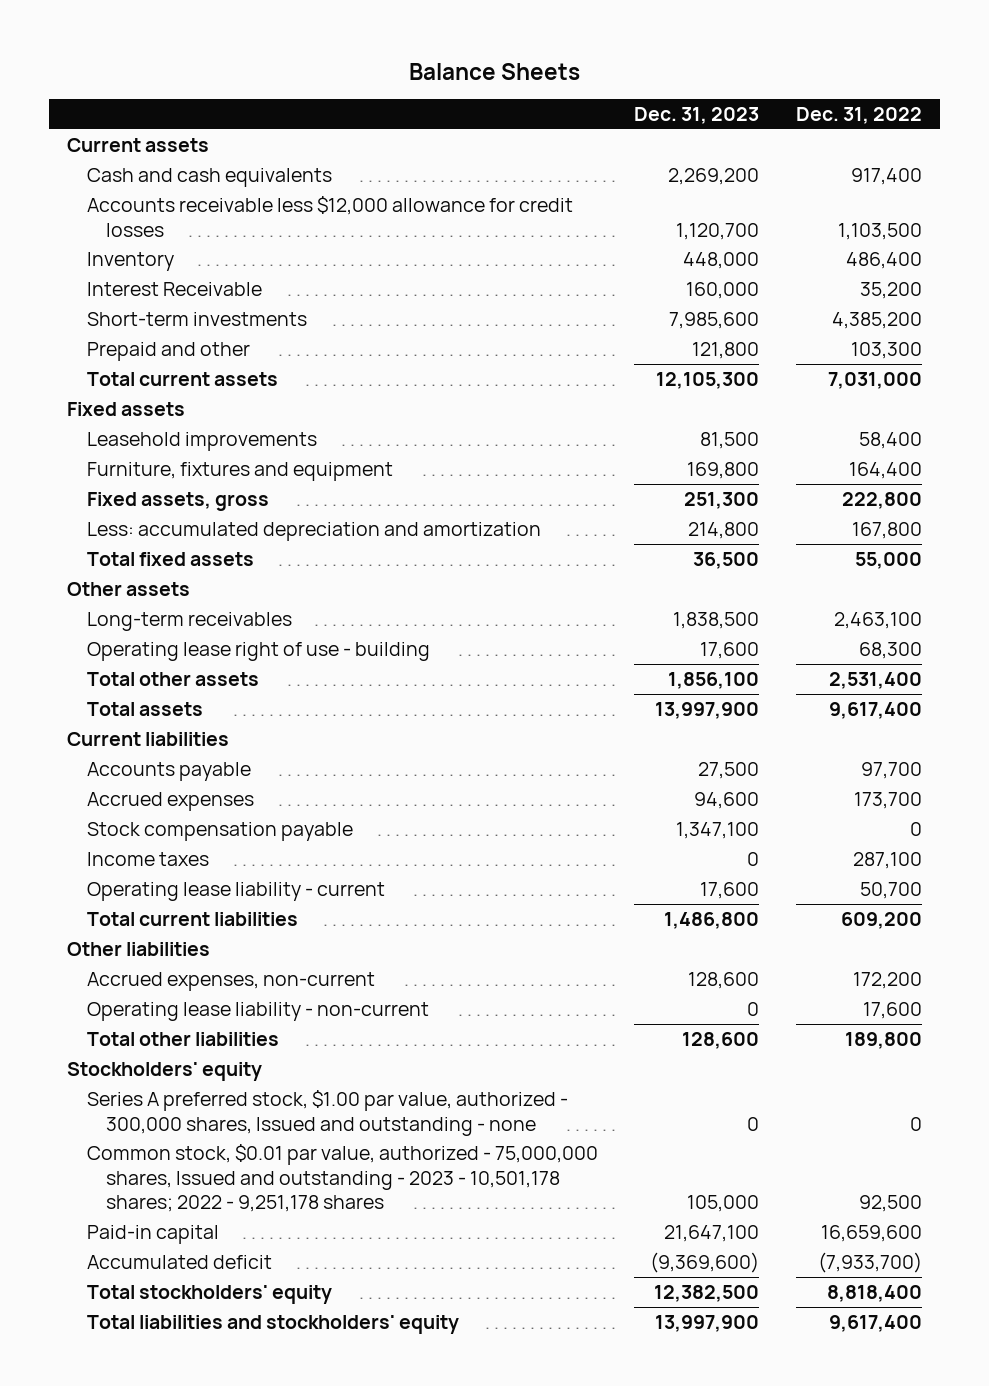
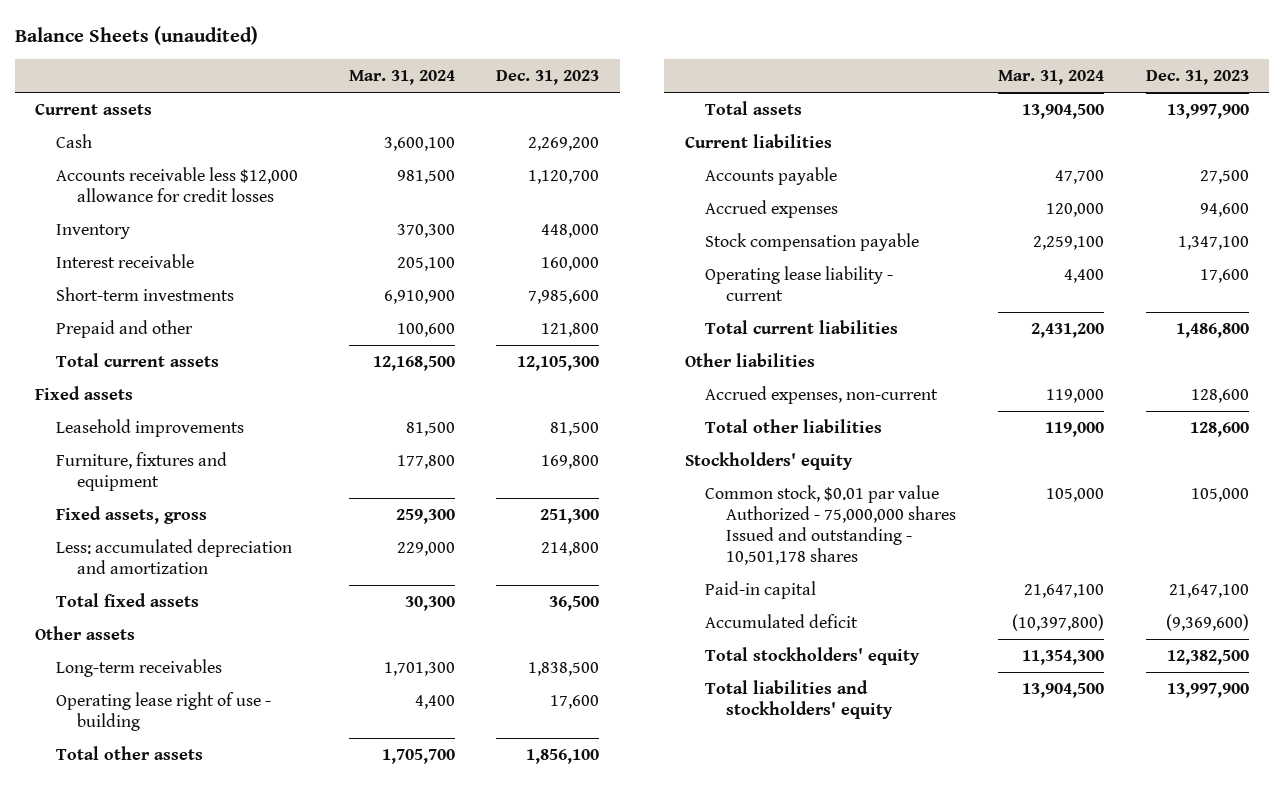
- Balance Sheets
+ Balance Sheets (unaudited)
- | Dec. 31, 2023 | Dec. 31, 2022
+ | Mar. 31, 2024 | Dec. 31, 2023
- Cash and cash equivalents | 2,269,200 | 917,400
+ Cash | 3,600,100 | 2,269,200
- Interest Receivable | 160,000 | 35,200
+ Interest receivable | 205,100 | 160,000
- Income taxes | 0 | 287,100
- Operating lease liability - non-current | 0 | 17,600
- Series A preferred stock, $1.00 par value, authorized - 300,000 shares, Issued and outstanding - none | 0 | 0
- Common stock, $0.01 par value, authorized - 75,000,000 shares, Issued and outstanding - 2023 - 10,501,178 shares; 2022 - 9,251,178 shares | 105,000 | 92,500
+ Common stock, $0.01 par value Authorized - 75,000,000 shares Issued and outstanding - 10,501,178 shares | 105,000 | 105,000

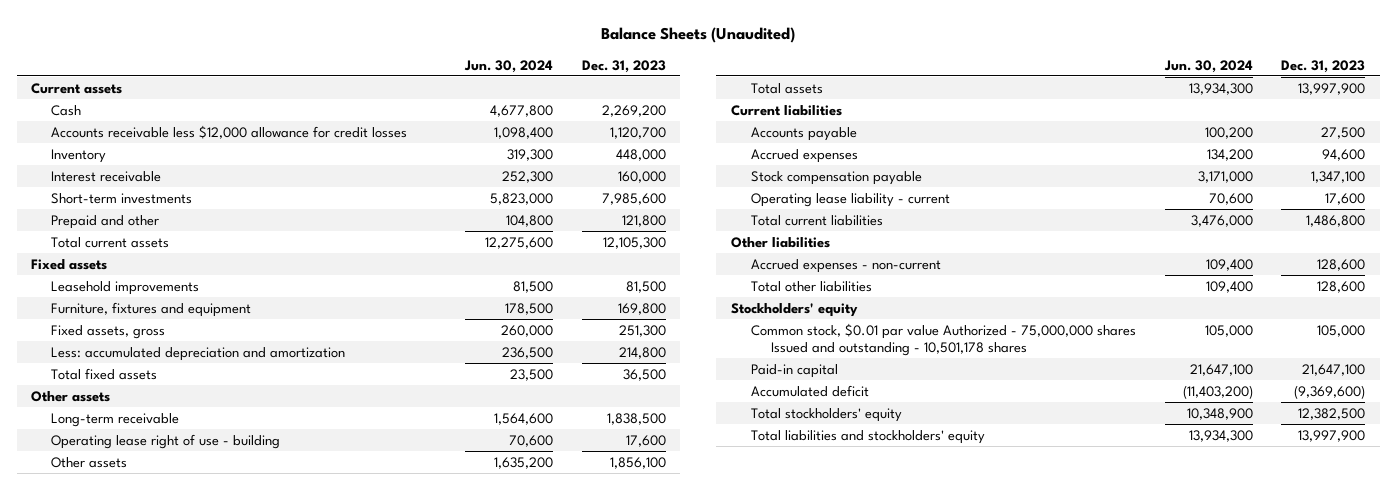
- Balance Sheets (unaudited)
+ Balance Sheets (Unaudited)
- | Mar. 31, 2024 | Dec. 31, 2023
+ | Jun. 30, 2024 | Dec. 31, 2023
- Long-term receivables | 1,701,300 | 1,838,500
+ Long-term receivable | 1,564,600 | 1,838,500
- Total other assets | 1,705,700 | 1,856,100
+ Other assets | 1,635,200 | 1,856,100
- Accrued expenses, non-current | 119,000 | 128,600
+ Accrued expenses - non-current | 109,400 | 128,600

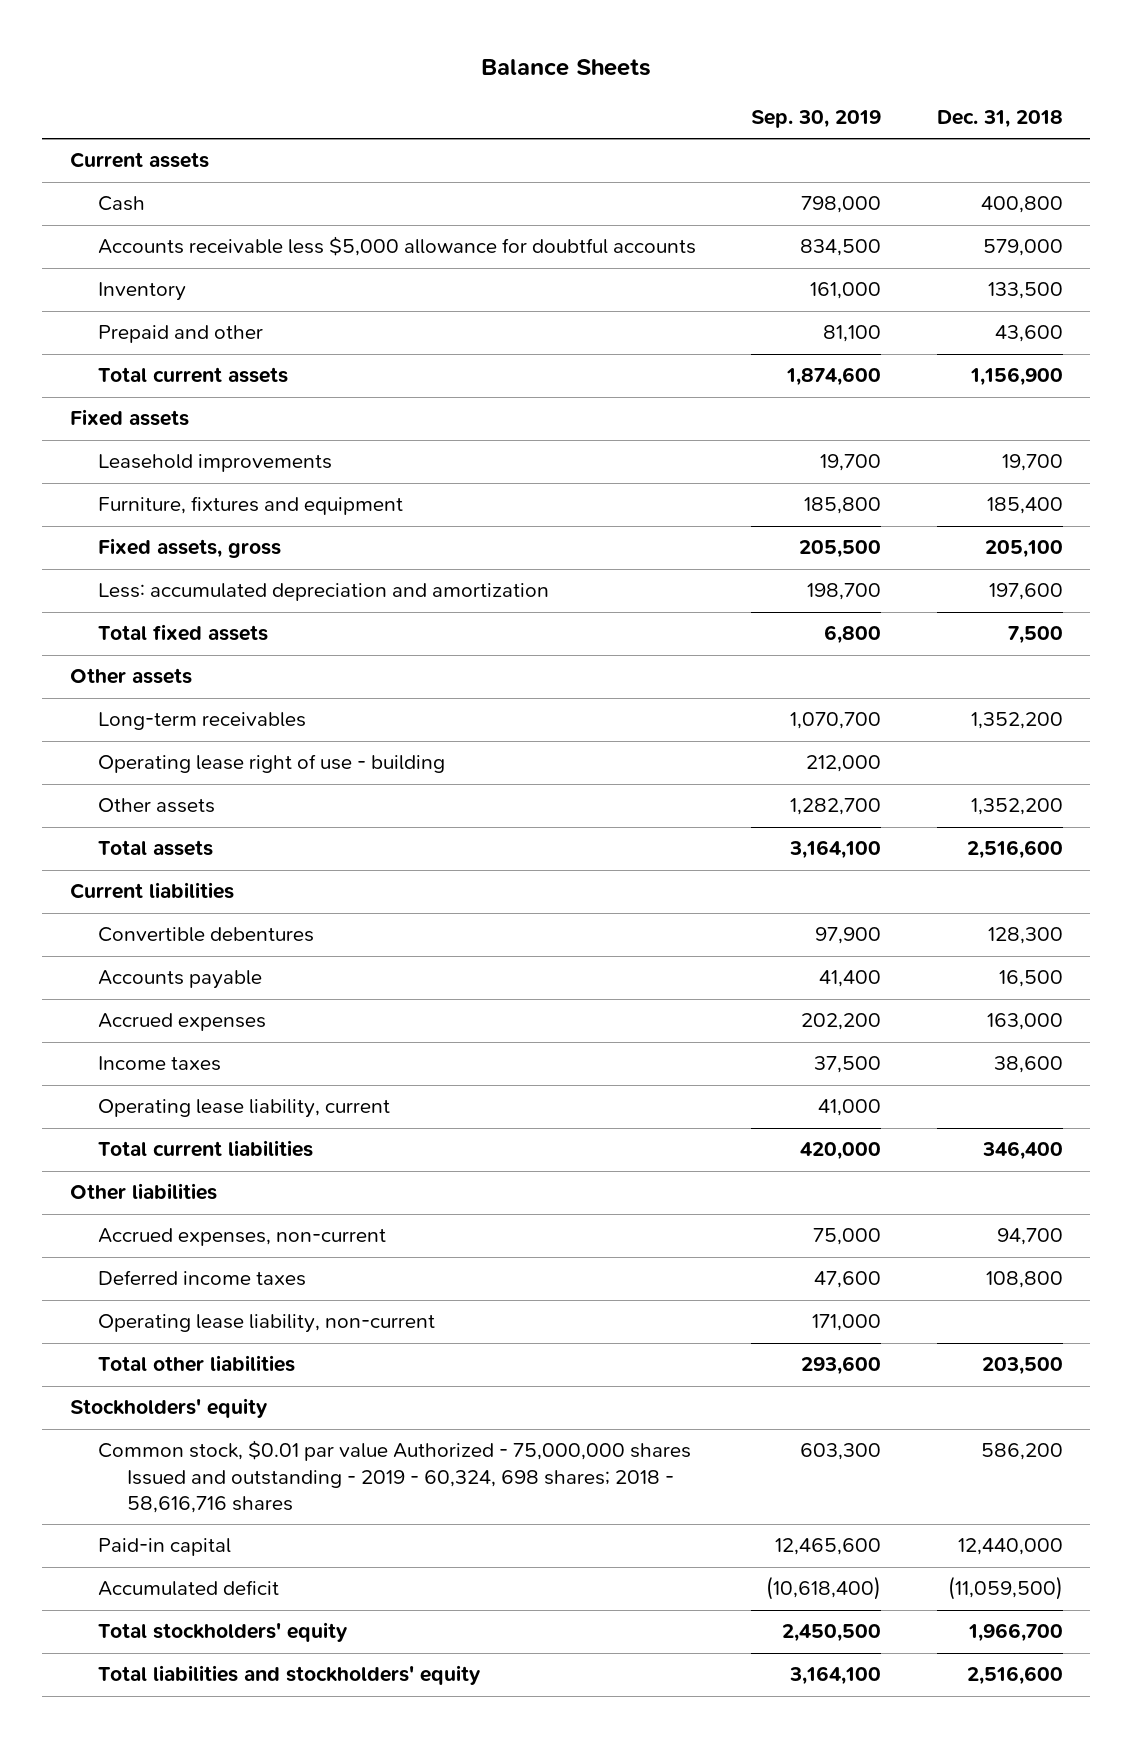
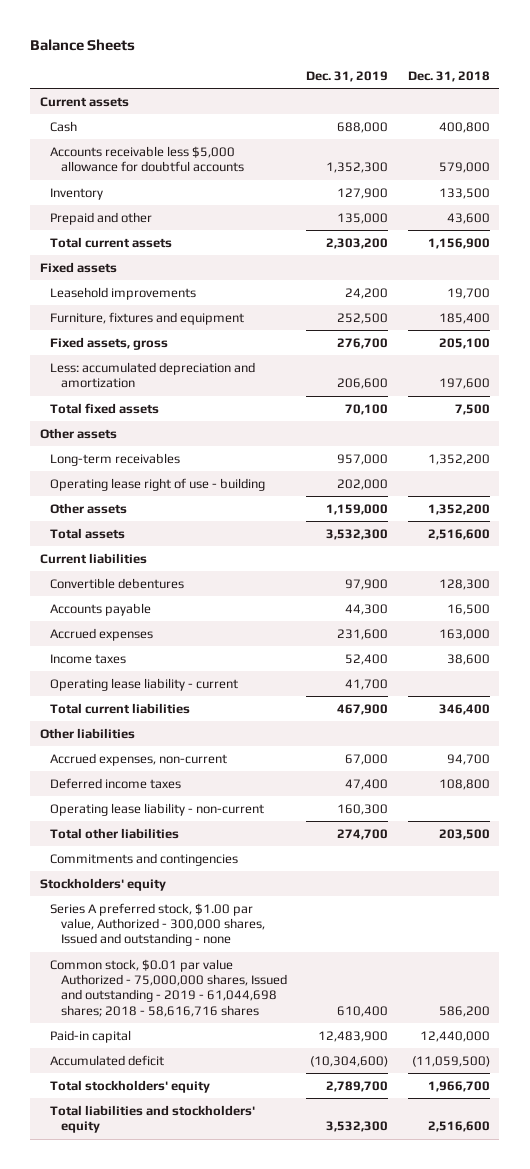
- | Sep. 30, 2019 | Dec. 31, 2018
+ | Dec. 31, 2019 | Dec. 31, 2018
- Operating lease liability, current | 41,000 |
+ Operating lease liability - current | 41,700 |
- Operating lease liability, non-current | 171,000 |
+ Operating lease liability - non-current | 160,300 |
+ Commitments and contingencies
- Common stock, $0.01 par value Authorized - 75,000,000 shares Issued and outstanding - 2019 - 60,324, 698 shares; 2018 - 58,616,716 shares | 603,300 | 586,200
+ Series A preferred stock, $1.00 par value, Authorized - 300,000 shares, Issued and outstanding - none
+ Common stock, $0.01 par value Authorized - 75,000,000 shares, Issued and outstanding - 2019 - 61,044,698 shares; 2018 - 58,616,716 shares | 610,400 | 586,200

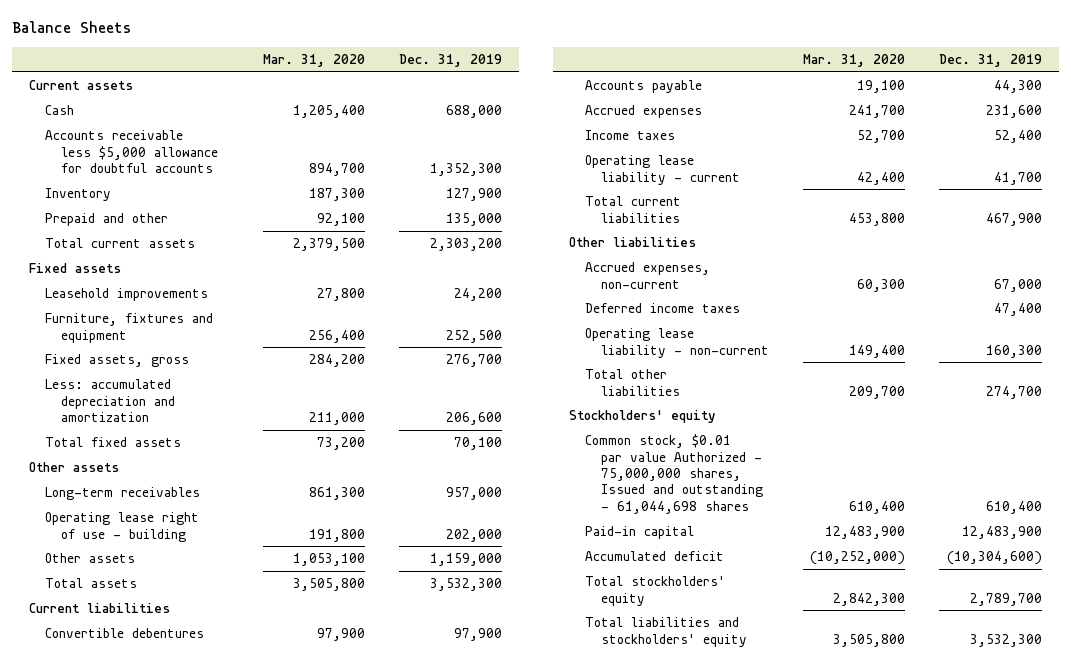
- | Dec. 31, 2019 | Dec. 31, 2018
+ | Mar. 31, 2020 | Dec. 31, 2019
- Commitments and contingencies
- Series A preferred stock, $1.00 par value, Authorized - 300,000 shares, Issued and outstanding - none
- Common stock, $0.01 par value Authorized - 75,000,000 shares, Issued and outstanding - 2019 - 61,044,698 shares; 2018 - 58,616,716 shares | 610,400 | 586,200
+ Common stock, $0.01 par value Authorized - 75,000,000 shares, Issued and outstanding - 61,044,698 shares | 610,400 | 610,400

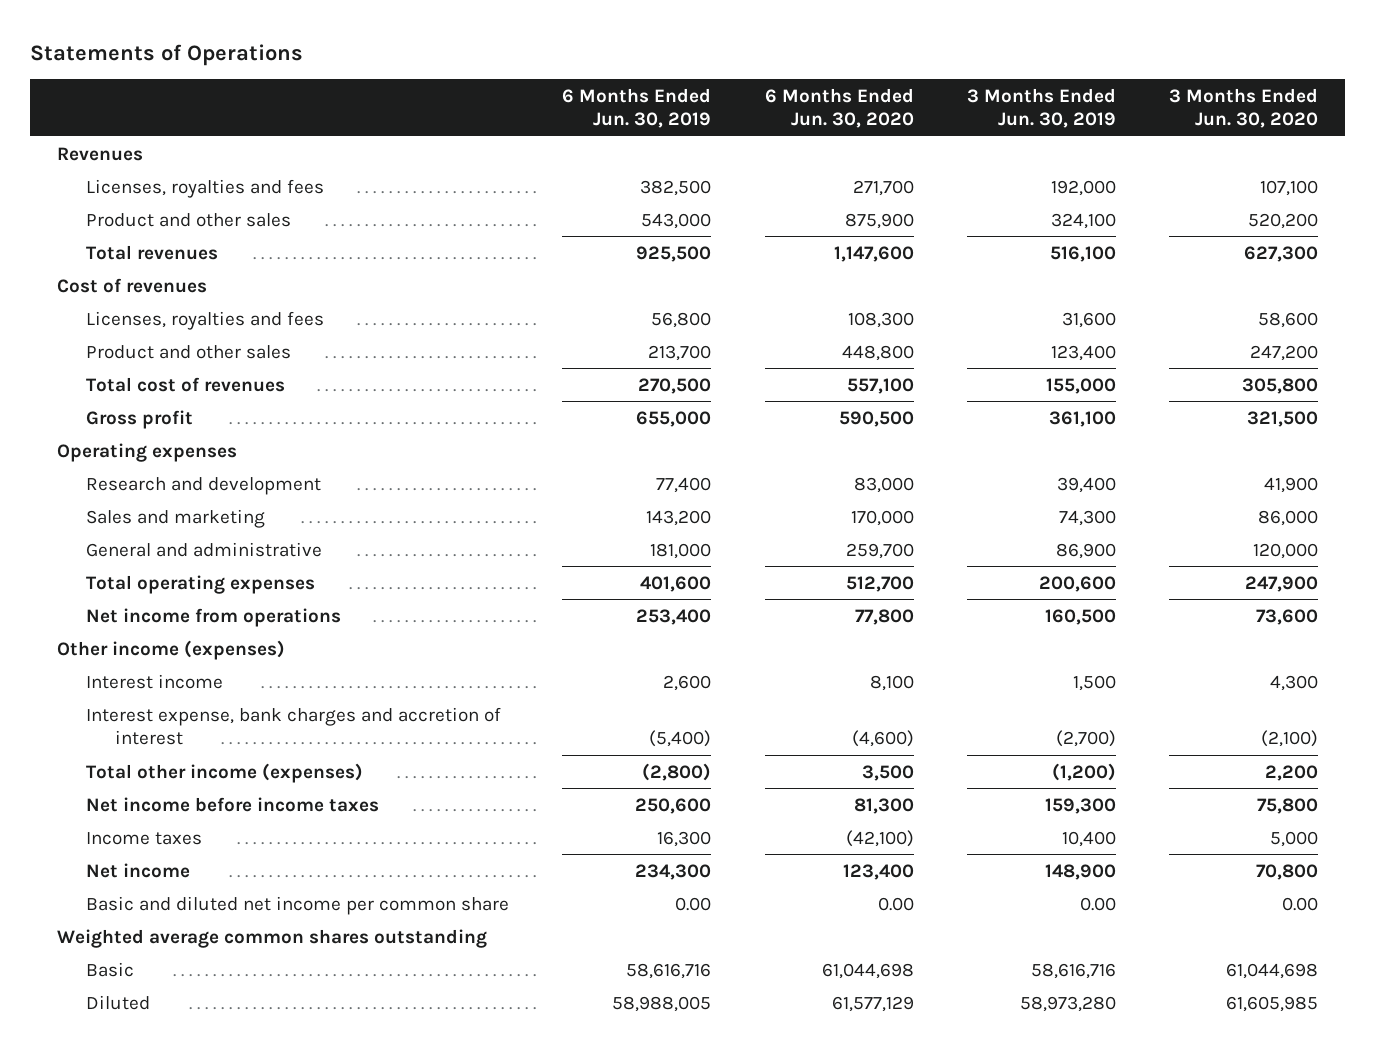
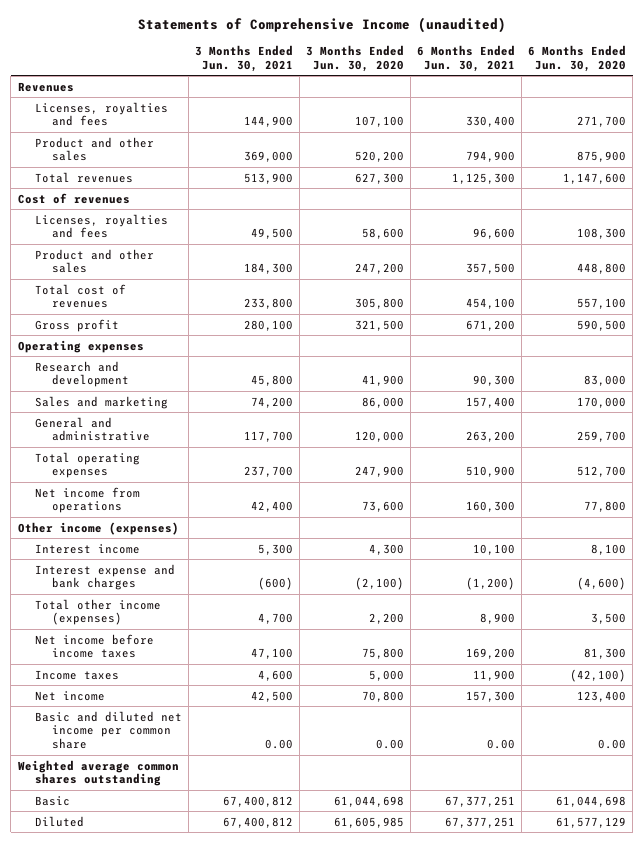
- Statements of Operations
+ Statements of Comprehensive Income (unaudited)
- | 6 Months Ended Jun. 30, 2019 | 6 Months Ended Jun. 30, 2020 | 3 Months Ended Jun. 30, 2019 | 3 Months Ended Jun. 30, 2020
+ | 3 Months Ended Jun. 30, 2021 | 3 Months Ended Jun. 30, 2020 | 6 Months Ended Jun. 30, 2021 | 6 Months Ended Jun. 30, 2020
- Interest expense, bank charges and accretion of interest | (5,400) | (4,600) | (2,700) | (2,100)
+ Interest expense and bank charges | (600) | (2,100) | (1,200) | (4,600)

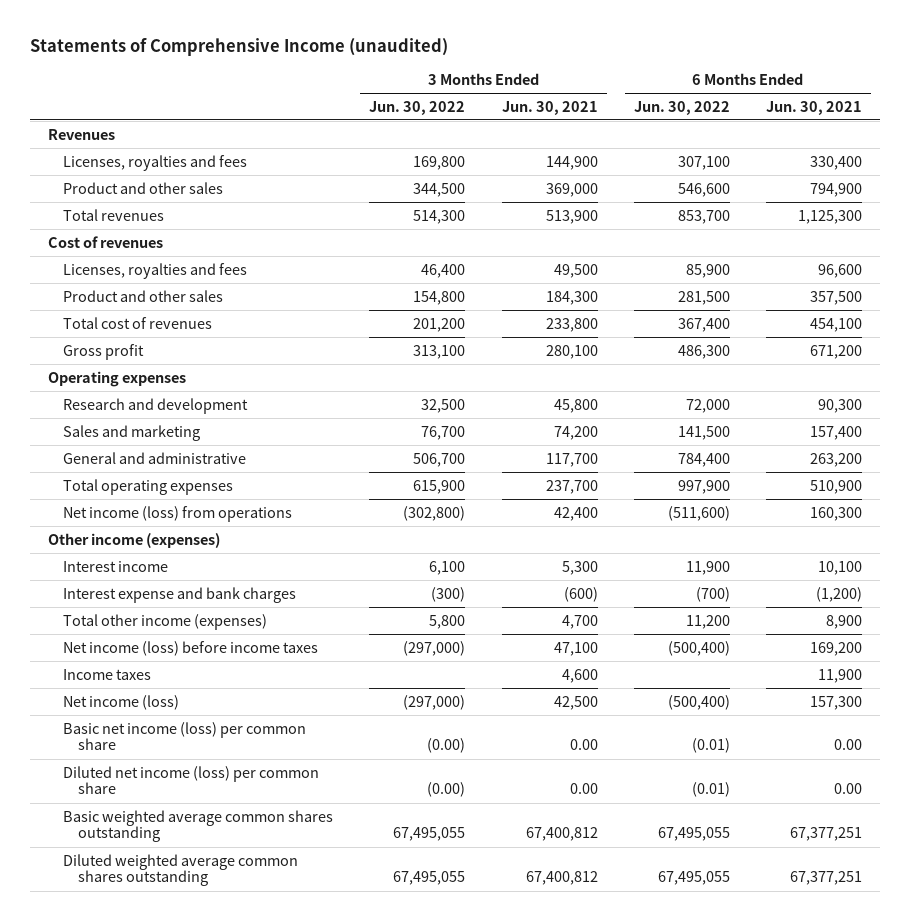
- | 3 Months Ended Jun. 30, 2021 | 3 Months Ended Jun. 30, 2020 | 6 Months Ended Jun. 30, 2021 | 6 Months Ended Jun. 30, 2020
+ | 3 Months Ended Jun. 30, 2022 | 3 Months Ended Jun. 30, 2021 | 6 Months Ended Jun. 30, 2022 | 6 Months Ended Jun. 30, 2021
- Net income from operations | 42,400 | 73,600 | 160,300 | 77,800
+ Net income (loss) from operations | (302,800) | 42,400 | (511,600) | 160,300
- Net income before income taxes | 47,100 | 75,800 | 169,200 | 81,300
+ Net income (loss) before income taxes | (297,000) | 47,100 | (500,400) | 169,200
- Net income | 42,500 | 70,800 | 157,300 | 123,400
- Basic and diluted net income per common share | 0.00 | 0.00 | 0.00 | 0.00
- Weighted average common shares outstanding
- Basic | 67,400,812 | 61,044,698 | 67,377,251 | 61,044,698
- Diluted | 67,400,812 | 61,605,985 | 67,377,251 | 61,577,129
+ Net income (loss) | (297,000) | 42,500 | (500,400) | 157,300
+ Basic net income (loss) per common share | (0.00) | 0.00 | (0.01) | 0.00
+ Diluted net income (loss) per common share | (0.00) | 0.00 | (0.01) | 0.00
+ Basic weighted average common shares outstanding | 67,495,055 | 67,400,812 | 67,495,055 | 67,377,251
+ Diluted weighted average common shares outstanding | 67,495,055 | 67,400,812 | 67,495,055 | 67,377,251

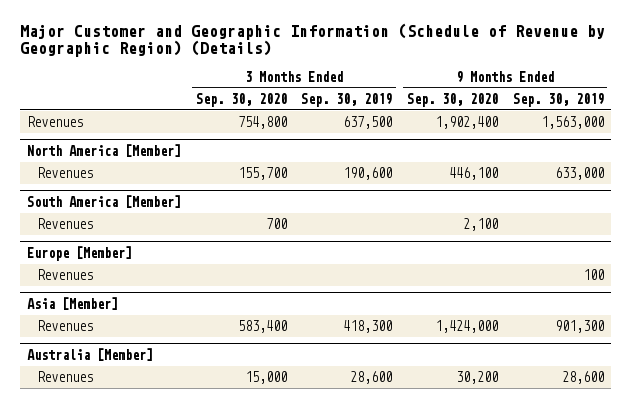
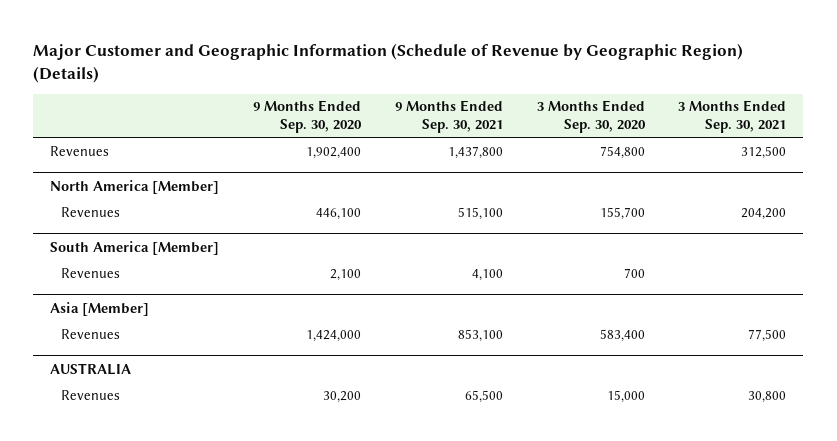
- | 3 Months Ended Sep. 30, 2020 | 3 Months Ended Sep. 30, 2019 | 9 Months Ended Sep. 30, 2020 | 9 Months Ended Sep. 30, 2019
+ | 9 Months Ended Sep. 30, 2020 | 9 Months Ended Sep. 30, 2021 | 3 Months Ended Sep. 30, 2020 | 3 Months Ended Sep. 30, 2021
- Europe [Member]
- Revenues | | | | 100
- Australia [Member]
+ AUSTRALIA

